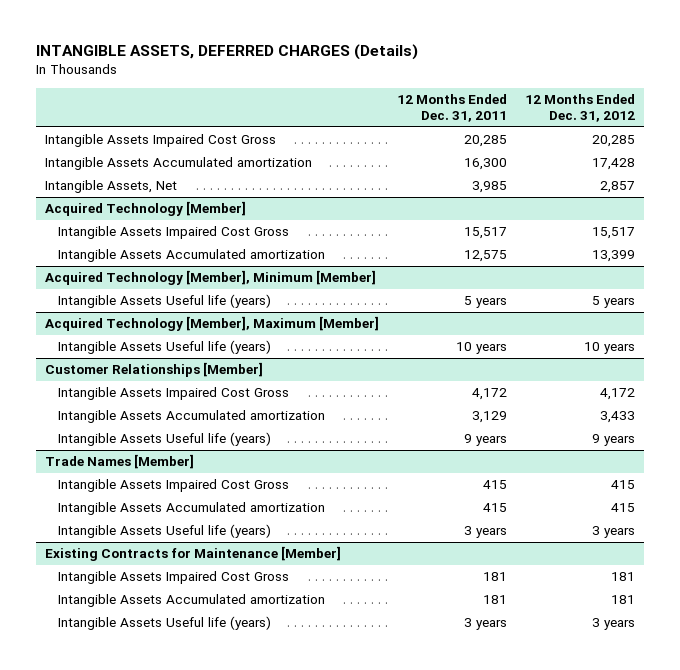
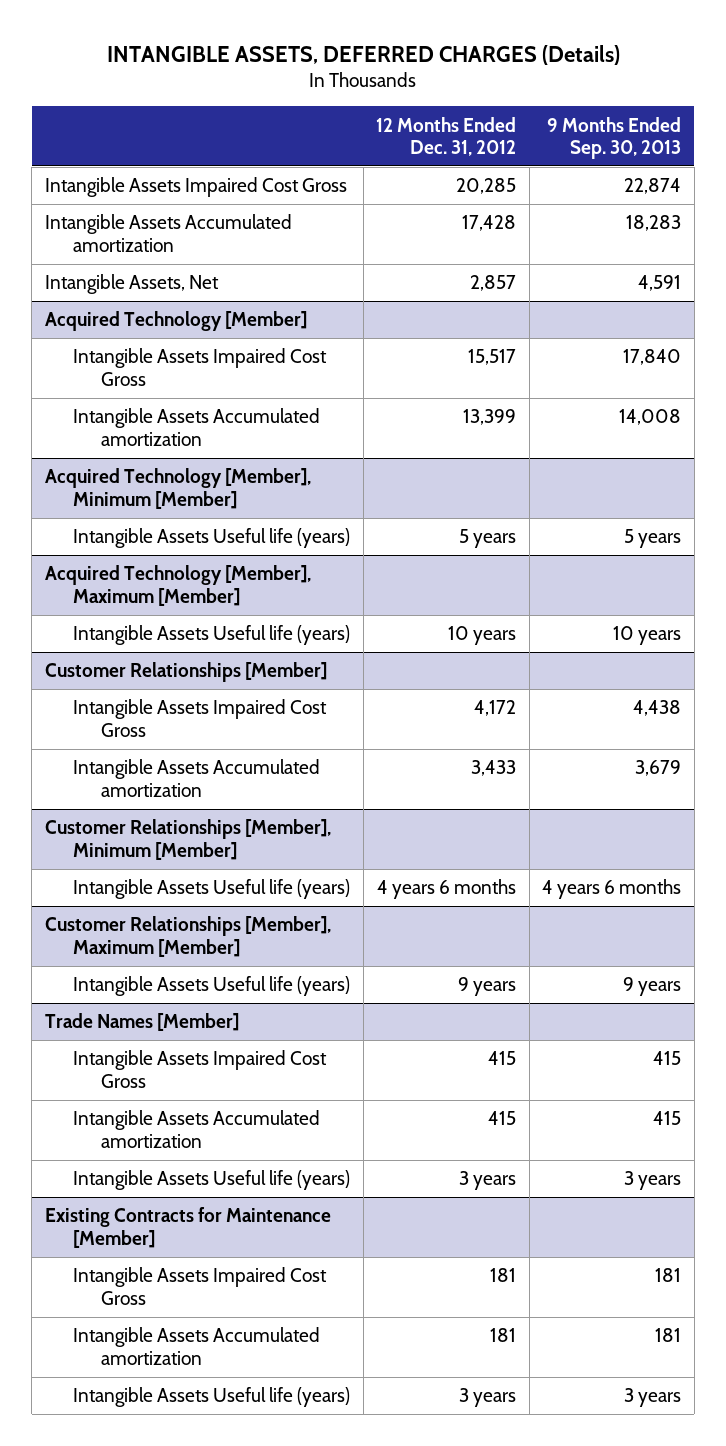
- | 12 Months Ended Dec. 31, 2011 | 12 Months Ended Dec. 31, 2012
+ | 12 Months Ended Dec. 31, 2012 | 9 Months Ended Sep. 30, 2013
+ Customer Relationships [Member], Minimum [Member]
+ Intangible Assets Useful life (years) | 4 years 6 months | 4 years 6 months
+ Customer Relationships [Member], Maximum [Member]

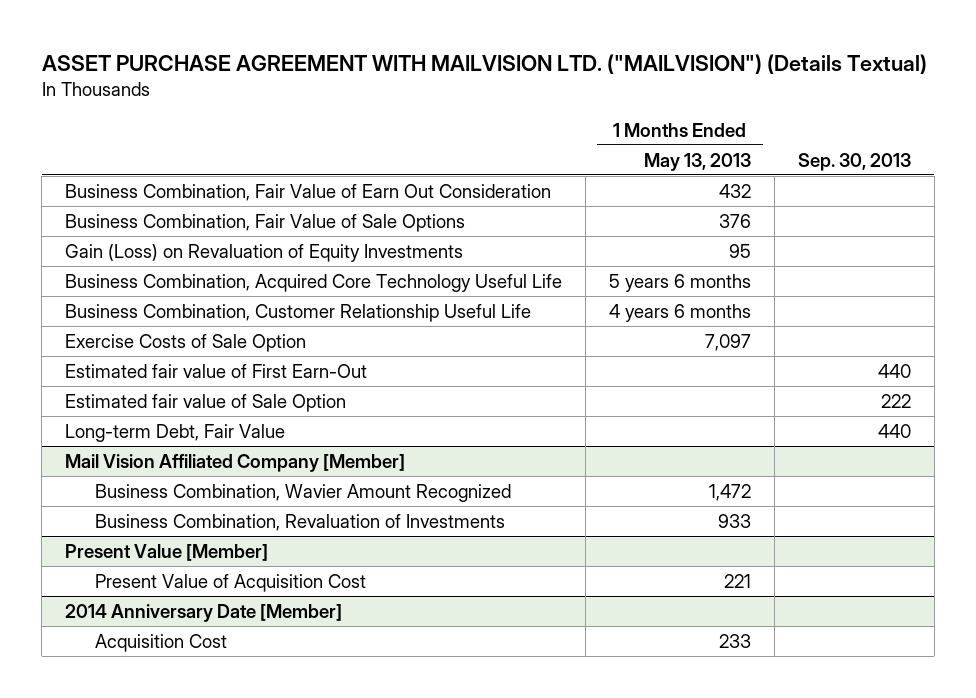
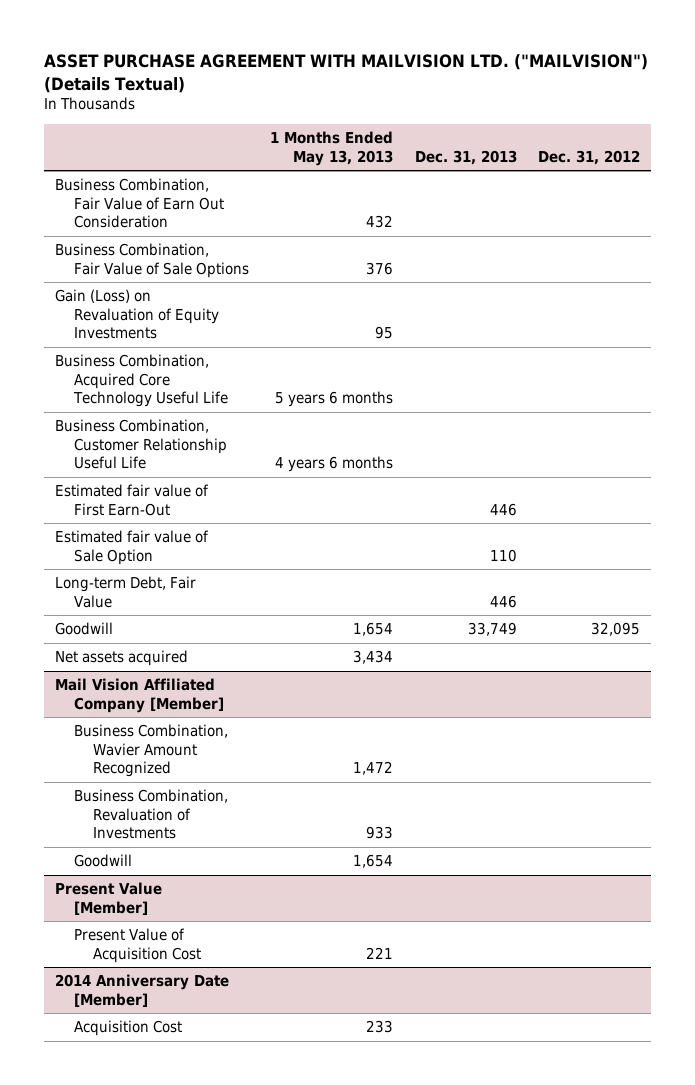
- | 1 Months Ended May 13, 2013 | Sep. 30, 2013
+ | 1 Months Ended May 13, 2013 | Dec. 31, 2013 | Dec. 31, 2012
- Exercise Costs of Sale Option | 7,097 |
+ Goodwill | 1,654 | 33,749 | 32,095
+ Net assets acquired | 3,434 | |
@ Mail Vision Affiliated Company [Member]
+ Goodwill | 1,654 | |

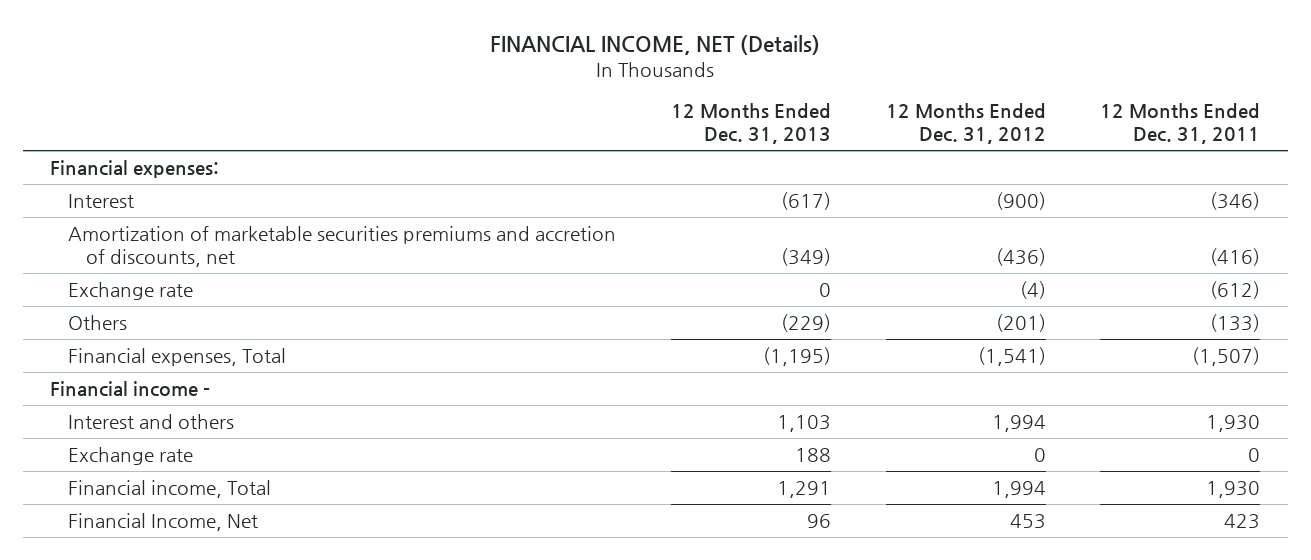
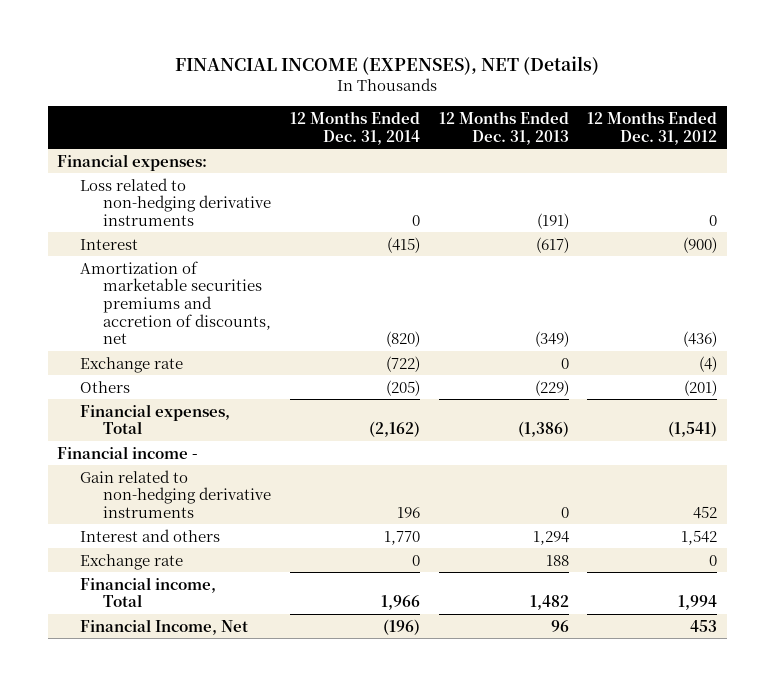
- FINANCIAL INCOME, NET (Details)
+ FINANCIAL INCOME (EXPENSES), NET (Details)
- | 12 Months Ended Dec. 31, 2013 | 12 Months Ended Dec. 31, 2012 | 12 Months Ended Dec. 31, 2011
+ | 12 Months Ended Dec. 31, 2014 | 12 Months Ended Dec. 31, 2013 | 12 Months Ended Dec. 31, 2012
+ Loss related to non-hedging derivative instruments | 0 | (191) | 0
- Financial expenses, Total | (1,195) | (1,541) | (1,507)
+ Financial expenses, Total | (2,162) | (1,386) | (1,541)
- Interest and others | 1,103 | 1,994 | 1,930
+ Gain related to non-hedging derivative instruments | 196 | 0 | 452
+ Interest and others | 1,770 | 1,294 | 1,542
- Financial income, Total | 1,291 | 1,994 | 1,930
+ Financial income, Total | 1,966 | 1,482 | 1,994

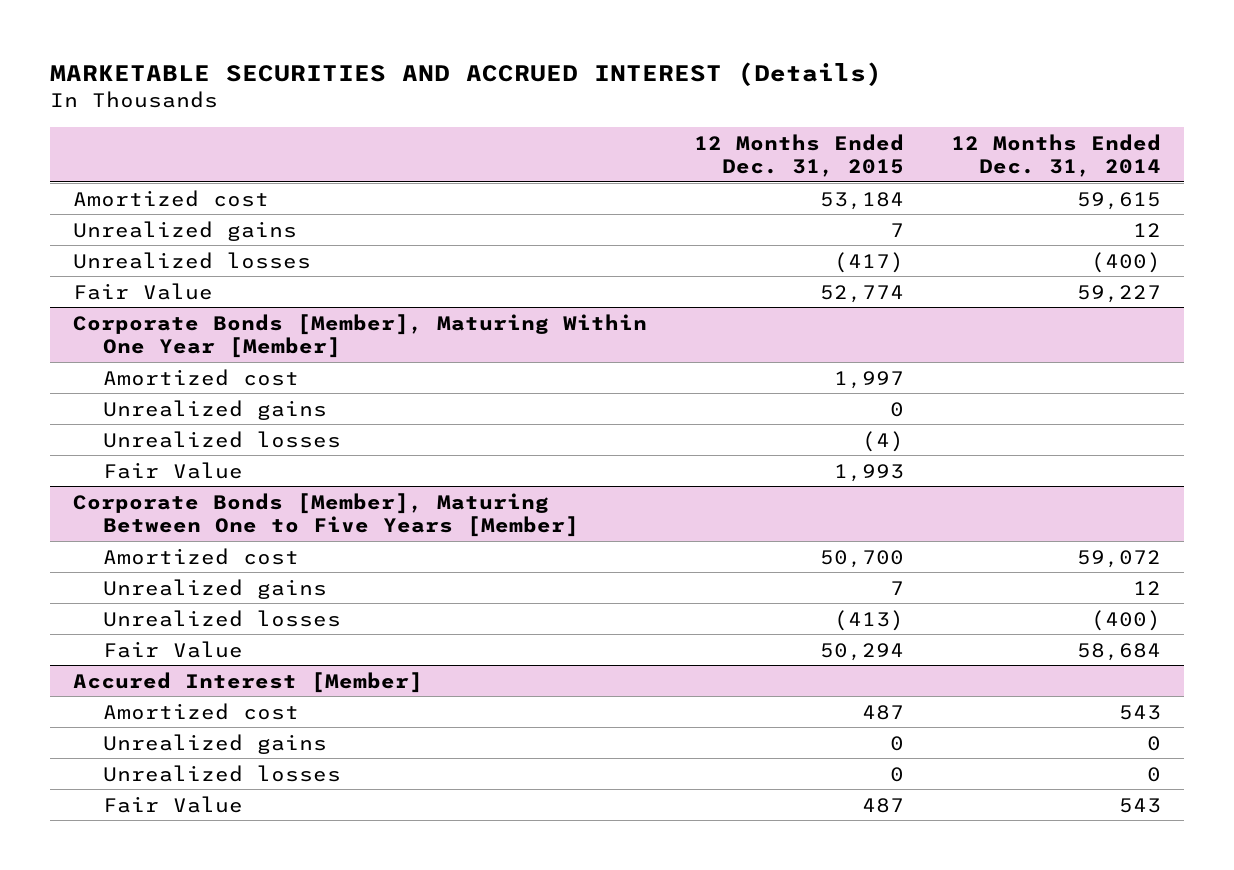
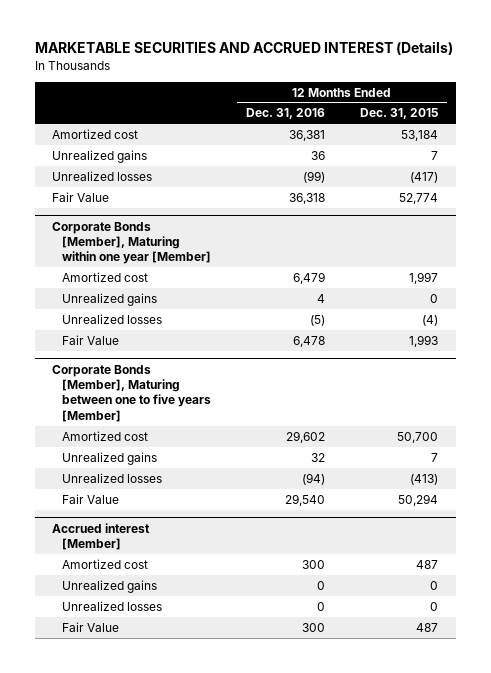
- | 12 Months Ended Dec. 31, 2015 | 12 Months Ended Dec. 31, 2014
+ | 12 Months Ended Dec. 31, 2016 | 12 Months Ended Dec. 31, 2015
- Corporate Bonds [Member], Maturing Within One Year [Member]
+ Corporate Bonds [Member], Maturing within one year [Member]
- Corporate Bonds [Member], Maturing Between One to Five Years [Member]
+ Corporate Bonds [Member], Maturing between one to five years [Member]
- Accured Interest [Member]
+ Accrued interest [Member]

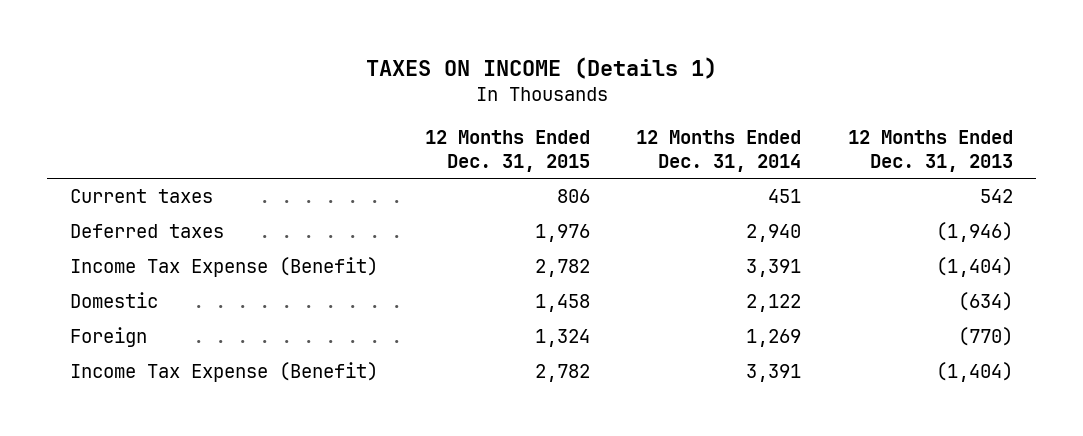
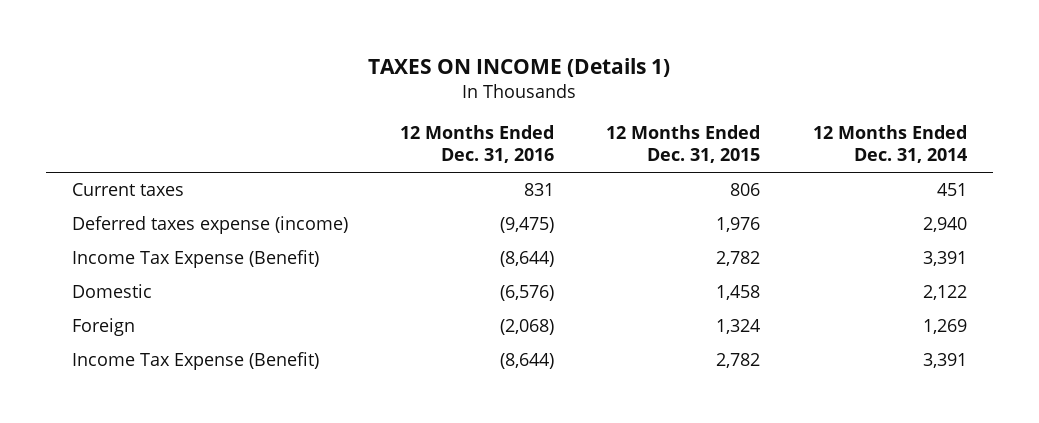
- | 12 Months Ended Dec. 31, 2015 | 12 Months Ended Dec. 31, 2014 | 12 Months Ended Dec. 31, 2013
+ | 12 Months Ended Dec. 31, 2016 | 12 Months Ended Dec. 31, 2015 | 12 Months Ended Dec. 31, 2014
- Deferred taxes | 1,976 | 2,940 | (1,946)
+ Deferred taxes expense (income) | (9,475) | 1,976 | 2,940

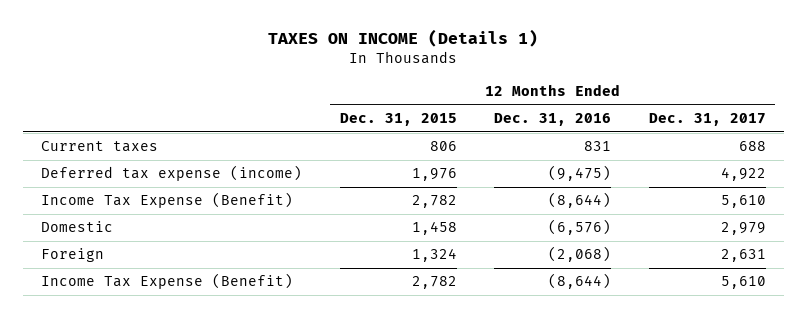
- | 12 Months Ended Dec. 31, 2016 | 12 Months Ended Dec. 31, 2015 | 12 Months Ended Dec. 31, 2014
+ | 12 Months Ended Dec. 31, 2015 | 12 Months Ended Dec. 31, 2016 | 12 Months Ended Dec. 31, 2017
- Deferred taxes expense (income) | (9,475) | 1,976 | 2,940
+ Deferred tax expense (income) | 1,976 | (9,475) | 4,922

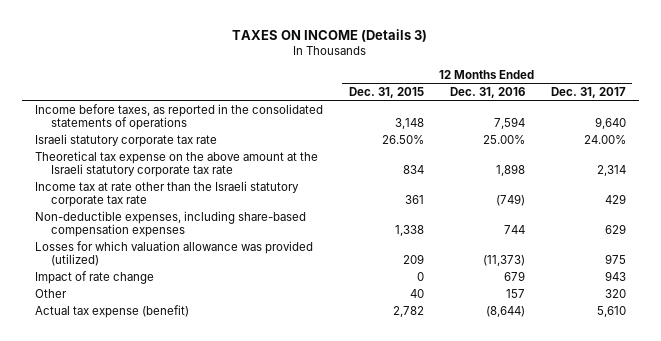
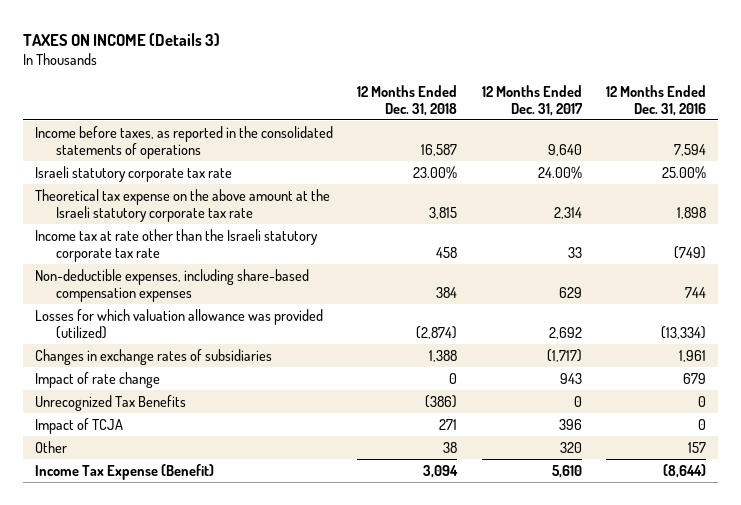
- | 12 Months Ended Dec. 31, 2015 | 12 Months Ended Dec. 31, 2016 | 12 Months Ended Dec. 31, 2017
+ | 12 Months Ended Dec. 31, 2018 | 12 Months Ended Dec. 31, 2017 | 12 Months Ended Dec. 31, 2016
- Income tax at rate other than the Israeli statutory corporate tax rate | 361 | (749) | 429
+ Income tax at rate other than the Israeli statutory corporate tax rate | 458 | 33 | (749)
- Losses for which valuation allowance was provided (utilized) | 209 | (11,373) | 975
+ Losses for which valuation allowance was provided (utilized) | (2,874) | 2,692 | (13,334)
+ Changes in exchange rates of subsidiaries | 1,388 | (1,717) | 1,961
+ Unrecognized Tax Benefits | (386) | 0 | 0
+ Impact of TCJA | 271 | 396 | 0
- Actual tax expense (benefit) | 2,782 | (8,644) | 5,610
+ Income Tax Expense (Benefit) | 3,094 | 5,610 | (8,644)

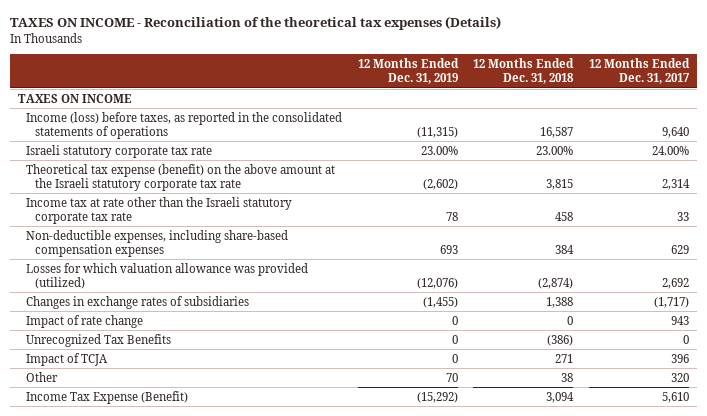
- TAXES ON INCOME (Details 3)
+ TAXES ON INCOME - Reconciliation of the theoretical tax expenses (Details)
- | 12 Months Ended Dec. 31, 2018 | 12 Months Ended Dec. 31, 2017 | 12 Months Ended Dec. 31, 2016
+ | 12 Months Ended Dec. 31, 2019 | 12 Months Ended Dec. 31, 2018 | 12 Months Ended Dec. 31, 2017
- Income before taxes, as reported in the consolidated statements of operations | 16,587 | 9,640 | 7,594
+ TAXES ON INCOME
+ Income (loss) before taxes, as reported in the consolidated statements of operations | (11,315) | 16,587 | 9,640
- Theoretical tax expense on the above amount at the Israeli statutory corporate tax rate | 3,815 | 2,314 | 1,898
+ Theoretical tax expense (benefit) on the above amount at the Israeli statutory corporate tax rate | (2,602) | 3,815 | 2,314

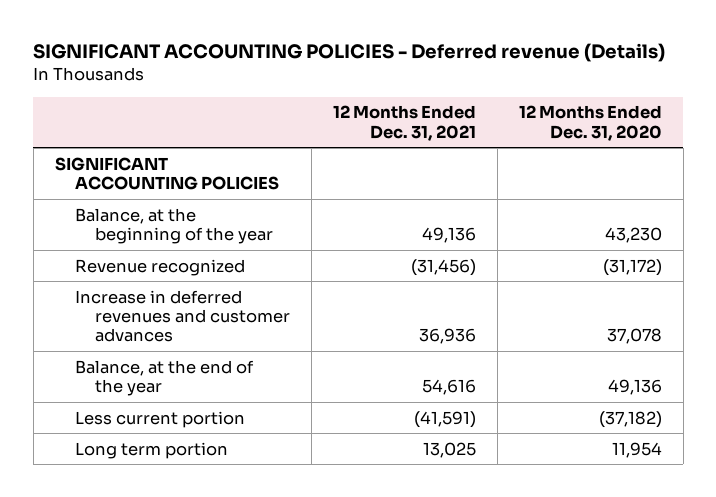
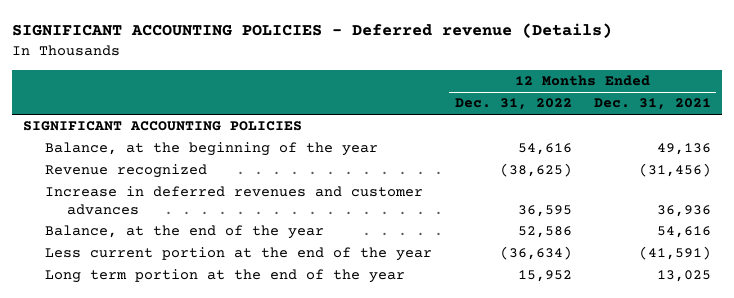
- | 12 Months Ended Dec. 31, 2021 | 12 Months Ended Dec. 31, 2020
+ | 12 Months Ended Dec. 31, 2022 | 12 Months Ended Dec. 31, 2021
- Less current portion | (41,591) | (37,182)
- Long term portion | 13,025 | 11,954
+ Less current portion at the end of the year | (36,634) | (41,591)
+ Long term portion at the end of the year | 15,952 | 13,025

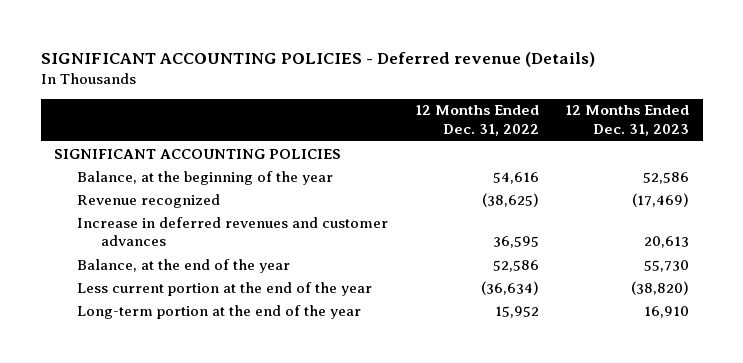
- | 12 Months Ended Dec. 31, 2022 | 12 Months Ended Dec. 31, 2021
+ | 12 Months Ended Dec. 31, 2022 | 12 Months Ended Dec. 31, 2023
- Long term portion at the end of the year | 15,952 | 13,025
+ Long-term portion at the end of the year | 15,952 | 16,910

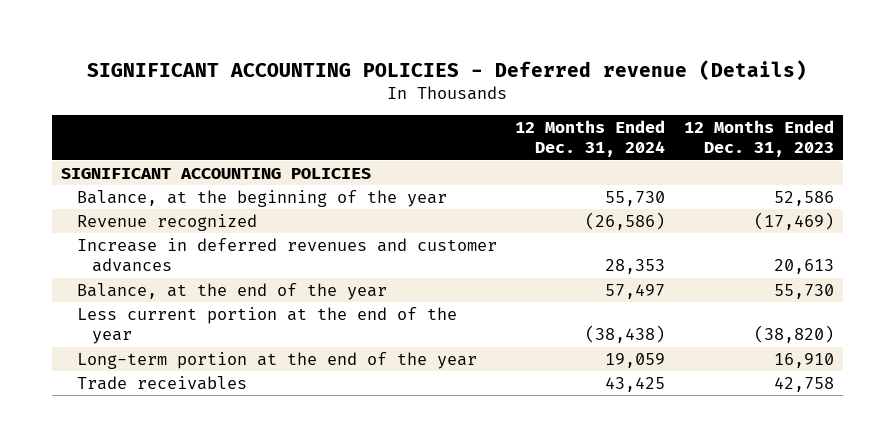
- | 12 Months Ended Dec. 31, 2022 | 12 Months Ended Dec. 31, 2023
+ | 12 Months Ended Dec. 31, 2024 | 12 Months Ended Dec. 31, 2023
+ Trade receivables | 43,425 | 42,758

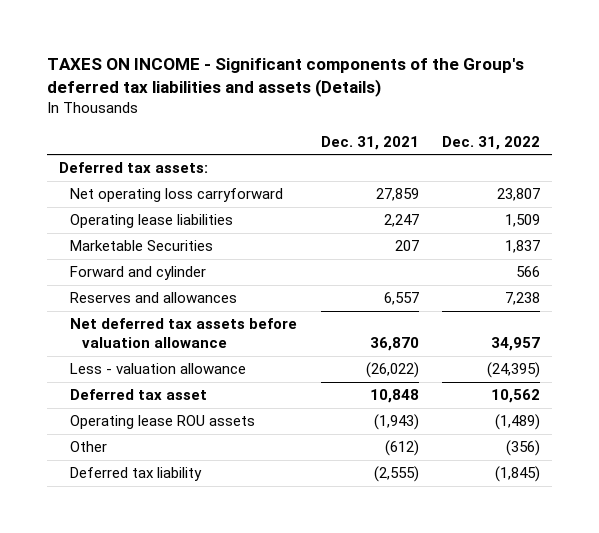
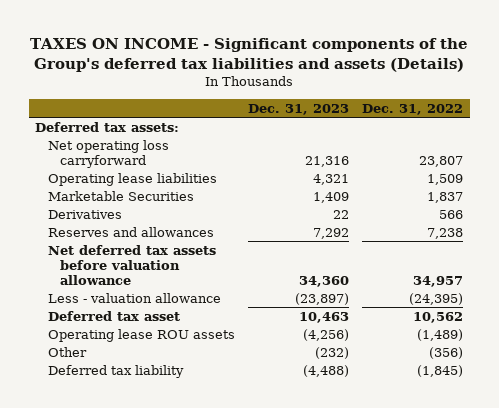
- | Dec. 31, 2021 | Dec. 31, 2022
+ | Dec. 31, 2023 | Dec. 31, 2022
- Forward and cylinder | | 566
+ Derivatives | 22 | 566

